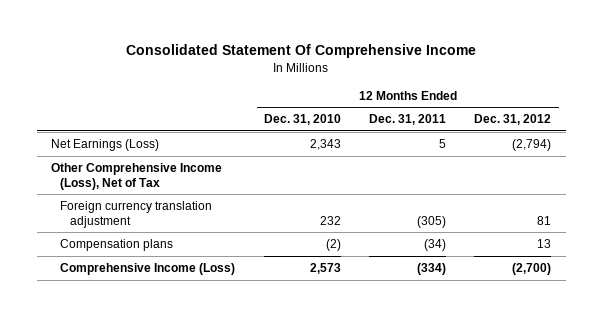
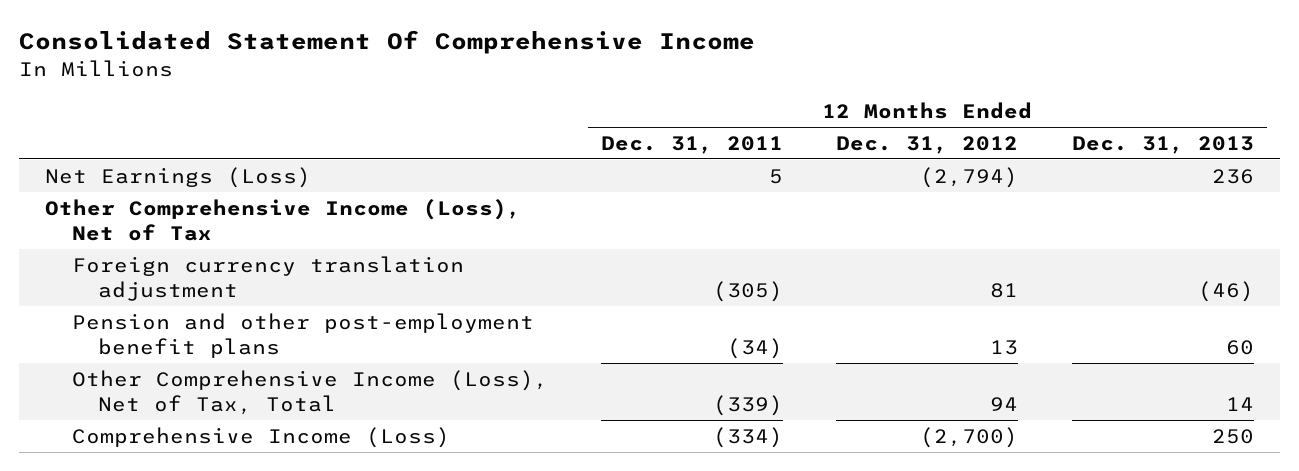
- | 12 Months Ended Dec. 31, 2010 | 12 Months Ended Dec. 31, 2011 | 12 Months Ended Dec. 31, 2012
+ | 12 Months Ended Dec. 31, 2011 | 12 Months Ended Dec. 31, 2012 | 12 Months Ended Dec. 31, 2013
- Compensation plans | (2) | (34) | 13
+ Pension and other post-employment benefit plans | (34) | 13 | 60
+ Other Comprehensive Income (Loss), Net of Tax, Total | (339) | 94 | 14

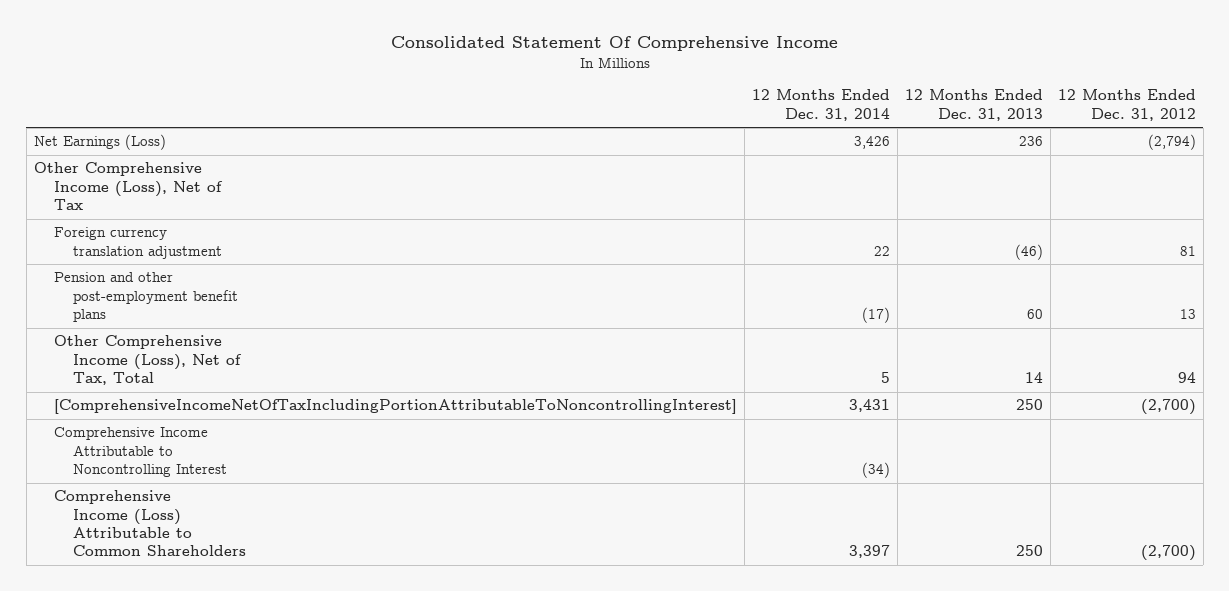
- | 12 Months Ended Dec. 31, 2011 | 12 Months Ended Dec. 31, 2012 | 12 Months Ended Dec. 31, 2013
+ | 12 Months Ended Dec. 31, 2014 | 12 Months Ended Dec. 31, 2013 | 12 Months Ended Dec. 31, 2012
- Comprehensive Income (Loss) | (334) | (2,700) | 250
+ [ComprehensiveIncomeNetOfTaxIncludingPortionAttributableToNoncontrollingInterest] | 3,431 | 250 | (2,700)
+ Comprehensive Income Attributable to Noncontrolling Interest | (34) | |
+ Comprehensive Income (Loss) Attributable to Common Shareholders | 3,397 | 250 | (2,700)

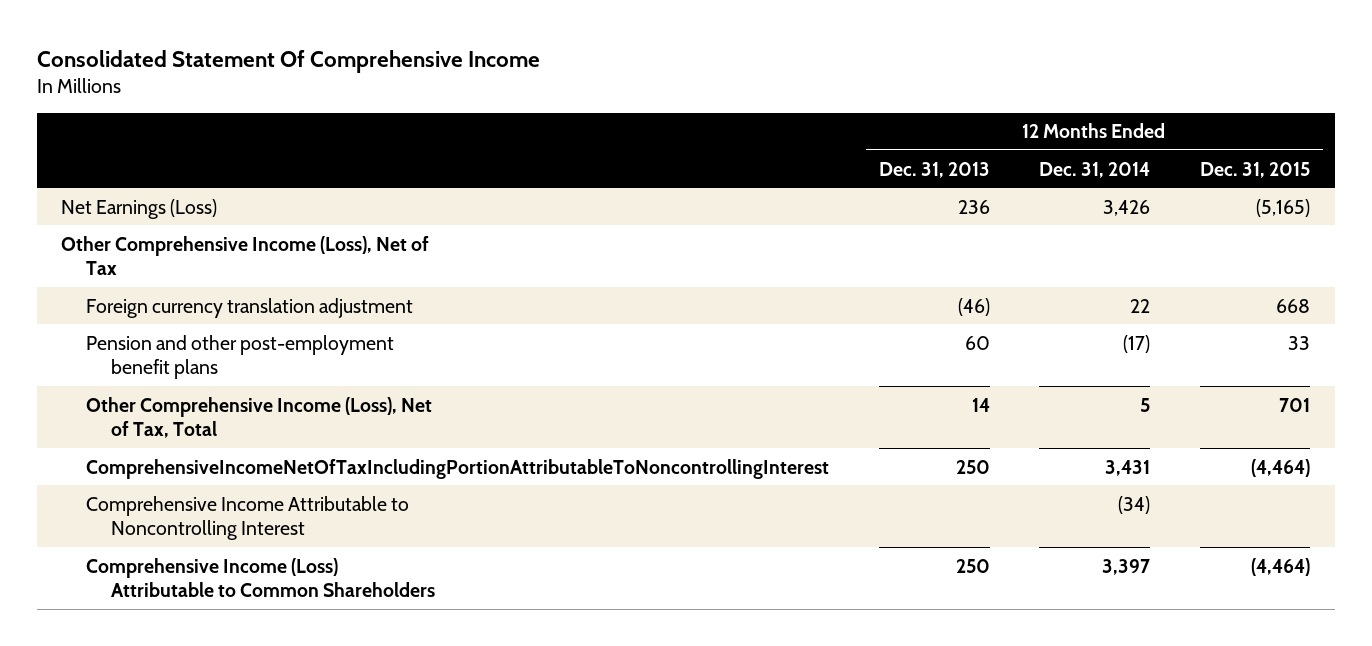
- | 12 Months Ended Dec. 31, 2014 | 12 Months Ended Dec. 31, 2013 | 12 Months Ended Dec. 31, 2012
+ | 12 Months Ended Dec. 31, 2013 | 12 Months Ended Dec. 31, 2014 | 12 Months Ended Dec. 31, 2015
- [ComprehensiveIncomeNetOfTaxIncludingPortionAttributableToNoncontrollingInterest] | 3,431 | 250 | (2,700)
+ ComprehensiveIncomeNetOfTaxIncludingPortionAttributableToNoncontrollingInterest | 250 | 3,431 | (4,464)

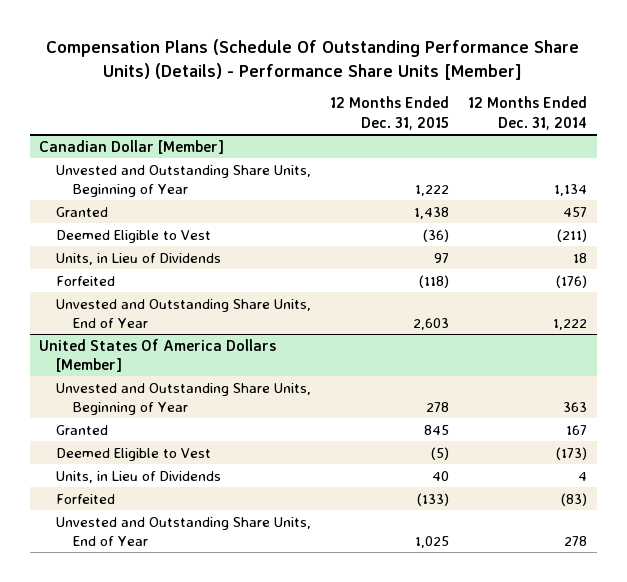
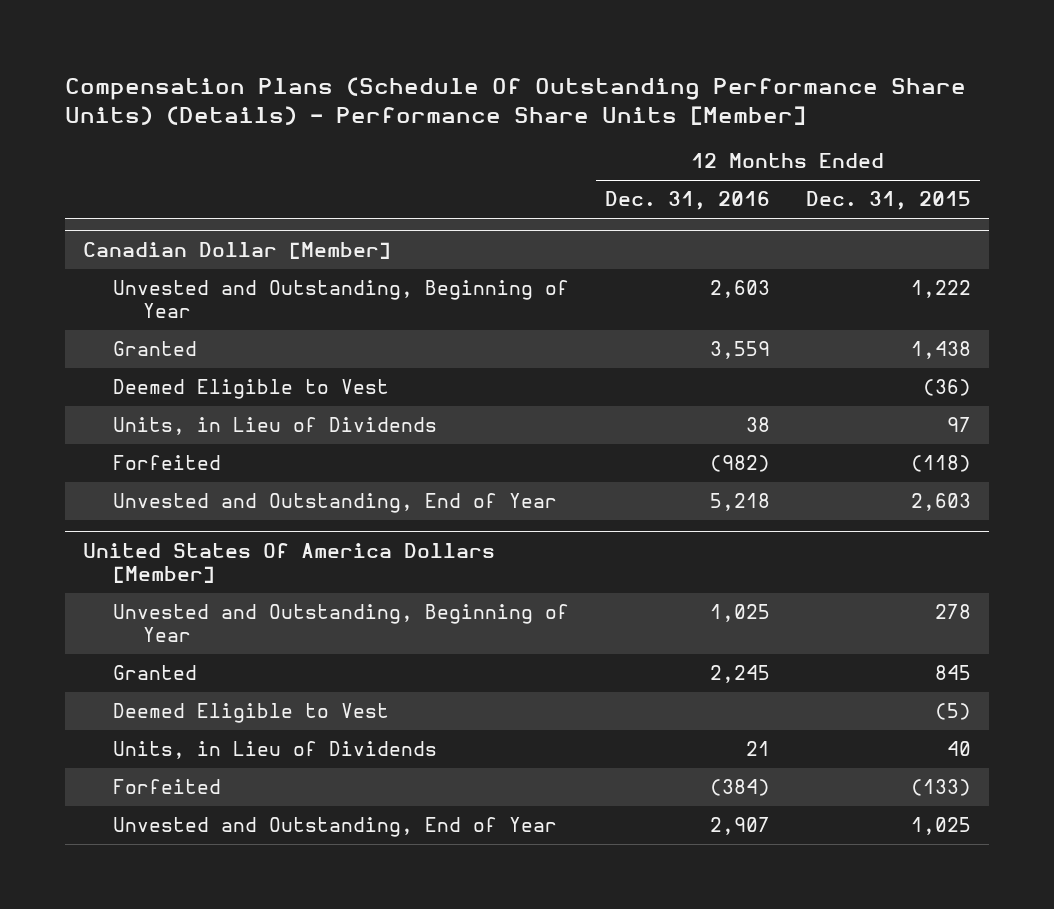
- | 12 Months Ended Dec. 31, 2015 | 12 Months Ended Dec. 31, 2014
+ | 12 Months Ended Dec. 31, 2016 | 12 Months Ended Dec. 31, 2015
@ Canadian Dollar [Member]
- Unvested and Outstanding Share Units, Beginning of Year | 1,222 | 1,134
+ Unvested and Outstanding, Beginning of Year | 2,603 | 1,222
- Unvested and Outstanding Share Units, End of Year | 2,603 | 1,222
+ Unvested and Outstanding, End of Year | 5,218 | 2,603
@ United States Of America Dollars [Member]
- Unvested and Outstanding Share Units, Beginning of Year | 278 | 363
+ Unvested and Outstanding, Beginning of Year | 1,025 | 278
- Unvested and Outstanding Share Units, End of Year | 1,025 | 278
+ Unvested and Outstanding, End of Year | 2,907 | 1,025

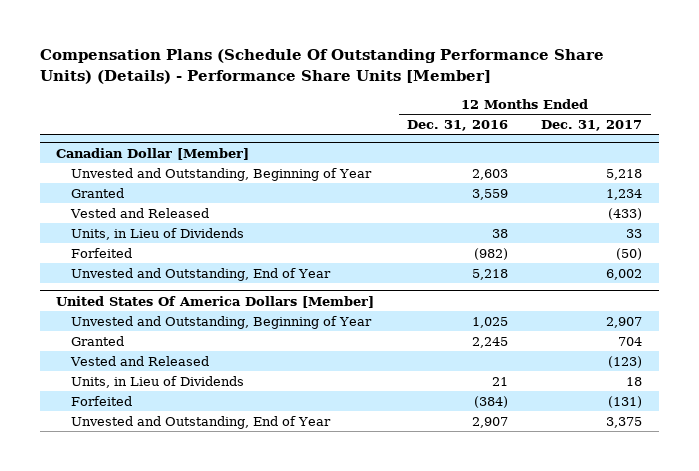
- | 12 Months Ended Dec. 31, 2016 | 12 Months Ended Dec. 31, 2015
+ | 12 Months Ended Dec. 31, 2016 | 12 Months Ended Dec. 31, 2017
@ Canadian Dollar [Member]
- Deemed Eligible to Vest | | (36)
+ Vested and Released | | (433)
@ United States Of America Dollars [Member]
- Deemed Eligible to Vest | | (5)
+ Vested and Released | | (123)

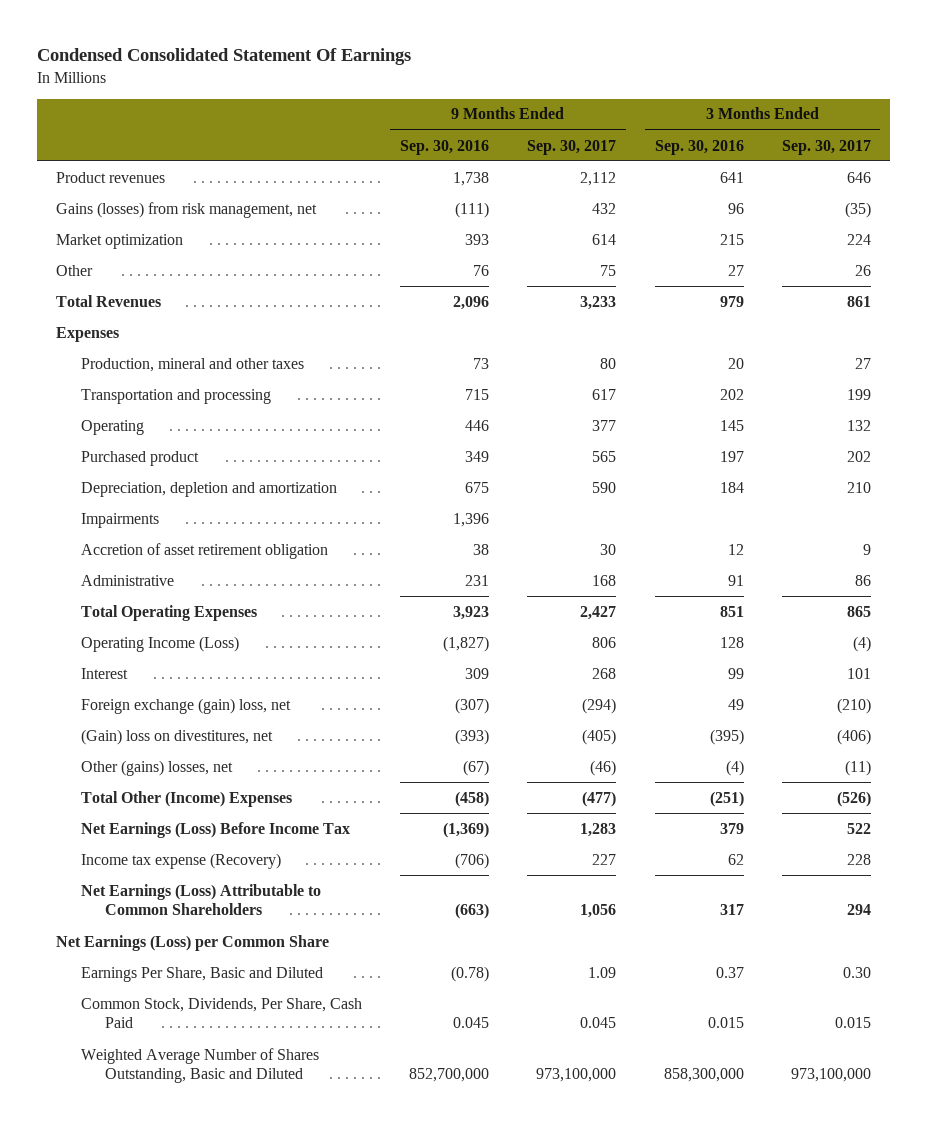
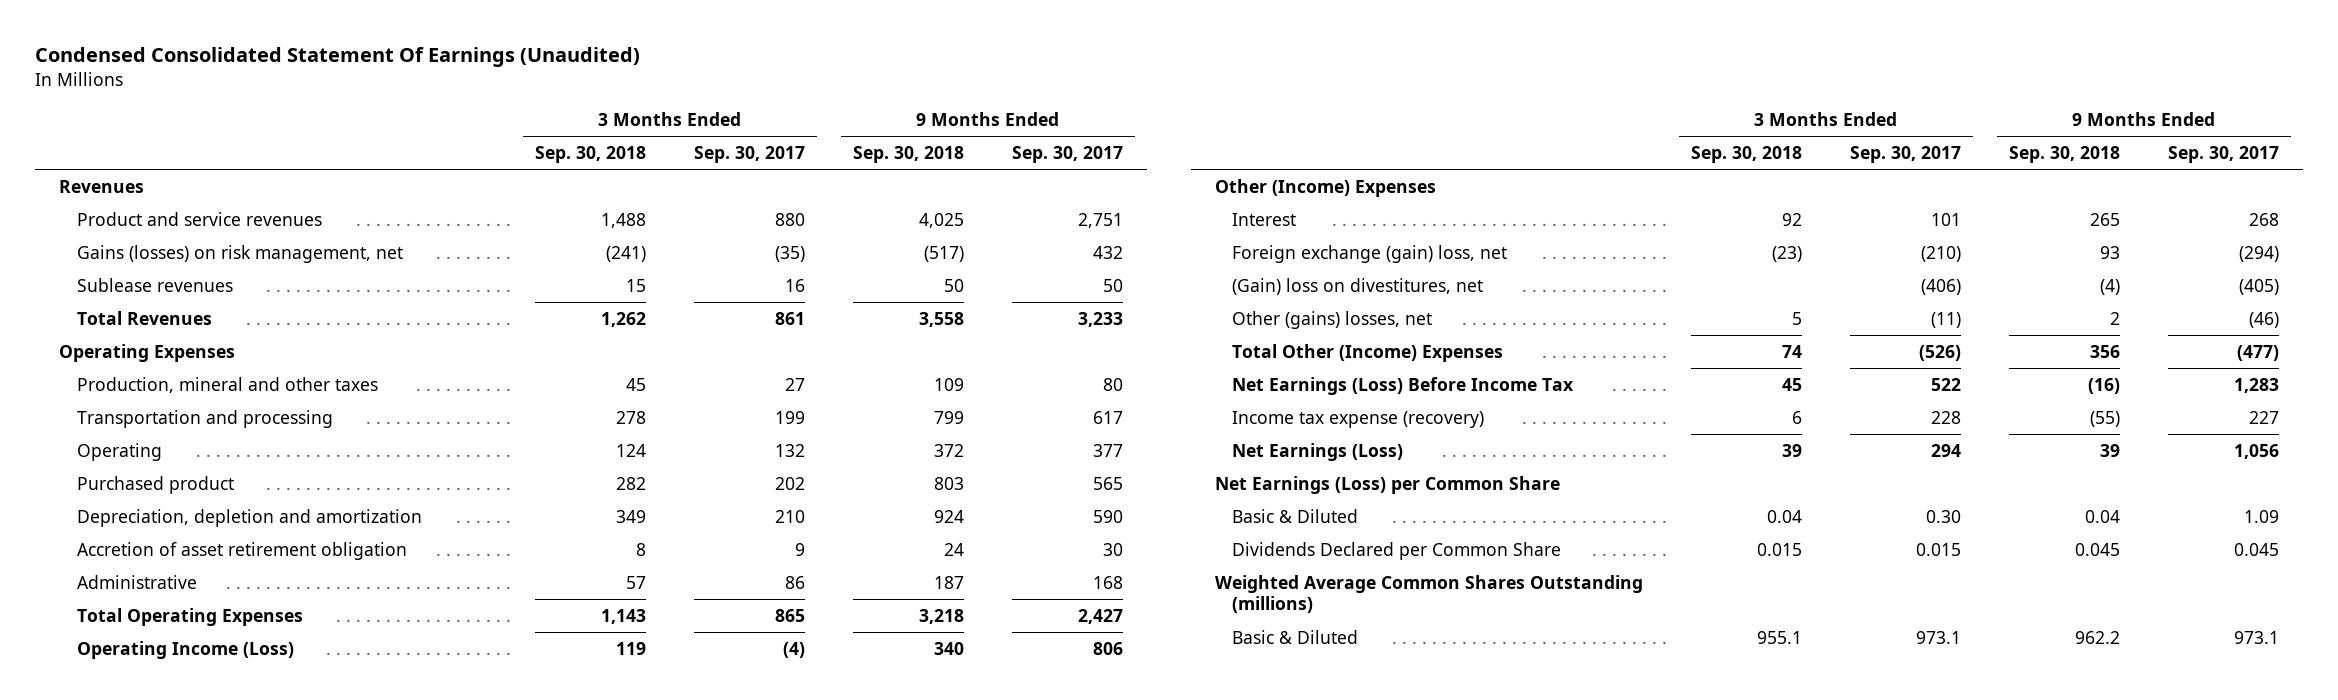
- Condensed Consolidated Statement Of Earnings
+ Condensed Consolidated Statement Of Earnings (Unaudited)
- | 9 Months Ended Sep. 30, 2016 | 9 Months Ended Sep. 30, 2017 | 3 Months Ended Sep. 30, 2016 | 3 Months Ended Sep. 30, 2017
+ | 3 Months Ended Sep. 30, 2018 | 3 Months Ended Sep. 30, 2017 | 9 Months Ended Sep. 30, 2018 | 9 Months Ended Sep. 30, 2017
- Product revenues | 1,738 | 2,112 | 641 | 646
- Gains (losses) from risk management, net | (111) | 432 | 96 | (35)
- Market optimization | 393 | 614 | 215 | 224
- Other | 76 | 75 | 27 | 26
+ Revenues
+ Product and service revenues | 1,488 | 880 | 4,025 | 2,751
+ Gains (losses) on risk management, net | (241) | (35) | (517) | 432
+ Sublease revenues | 15 | 16 | 50 | 50
- Expenses
+ Operating Expenses
- Impairments | 1,396 | | |
+ Other (Income) Expenses
- Income tax expense (Recovery) | (706) | 227 | 62 | 228
- Net Earnings (Loss) Attributable to Common Shareholders | (663) | 1,056 | 317 | 294
+ Income tax expense (recovery) | 6 | 228 | (55) | 227
+ Net Earnings (Loss) | 39 | 294 | 39 | 1,056
- Earnings Per Share, Basic and Diluted | (0.78) | 1.09 | 0.37 | 0.30
- Common Stock, Dividends, Per Share, Cash Paid | 0.045 | 0.045 | 0.015 | 0.015
- Weighted Average Number of Shares Outstanding, Basic and Diluted | 852,700,000 | 973,100,000 | 858,300,000 | 973,100,000
+ Basic & Diluted | 0.04 | 0.30 | 0.04 | 1.09
+ Dividends Declared per Common Share | 0.015 | 0.015 | 0.045 | 0.045
+ Weighted Average Common Shares Outstanding (millions)
+ Basic & Diluted | 955.1 | 973.1 | 962.2 | 973.1

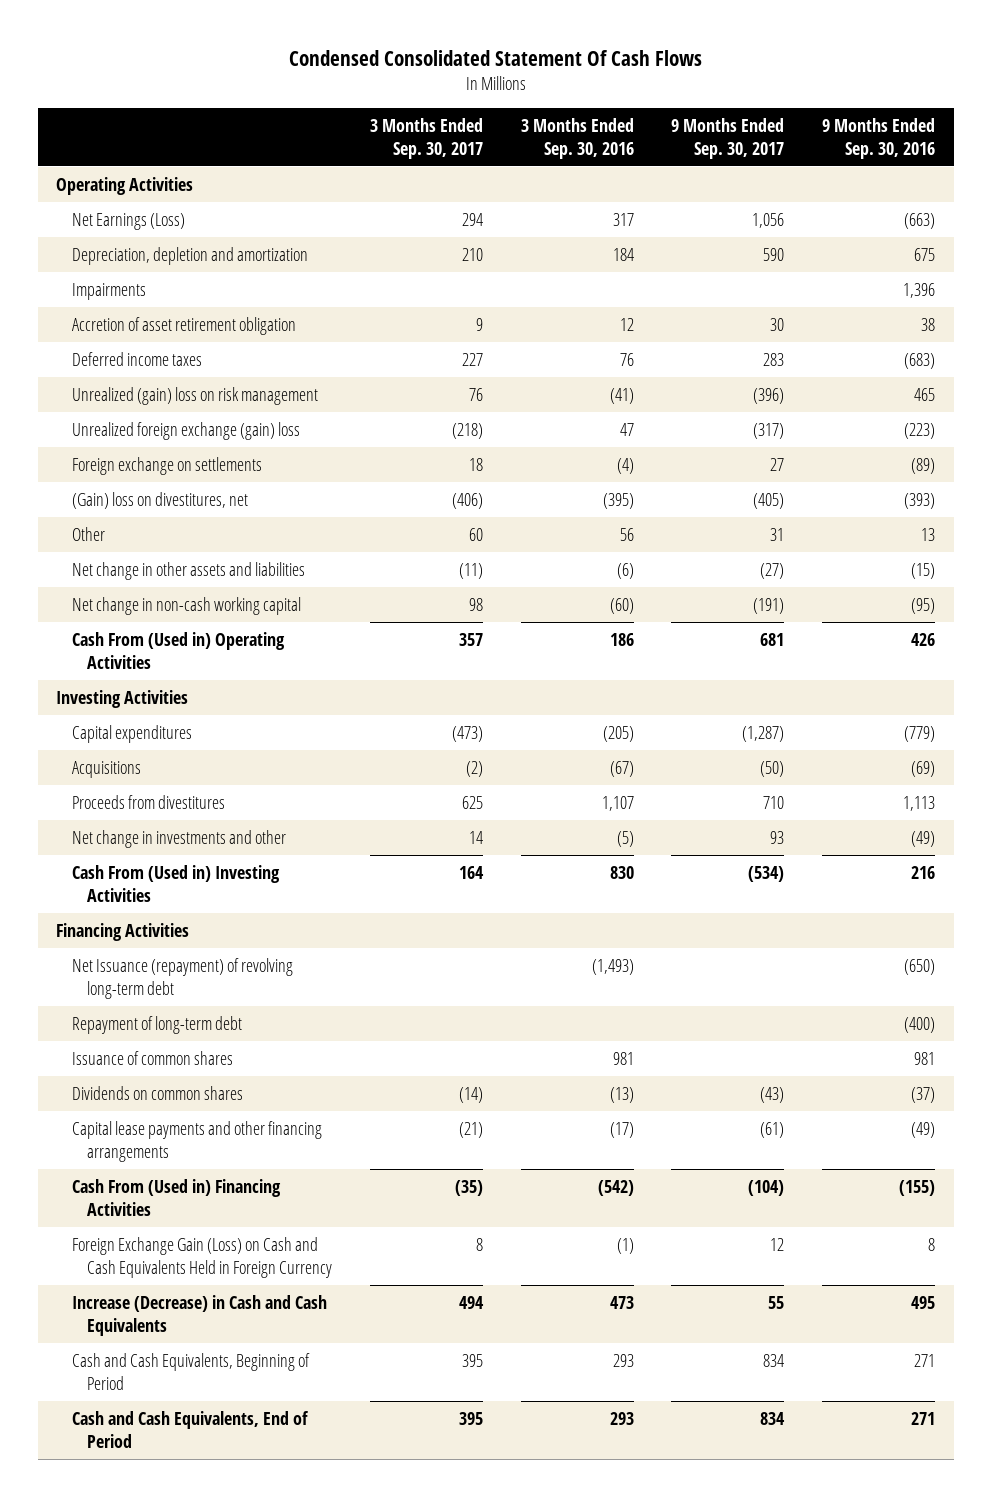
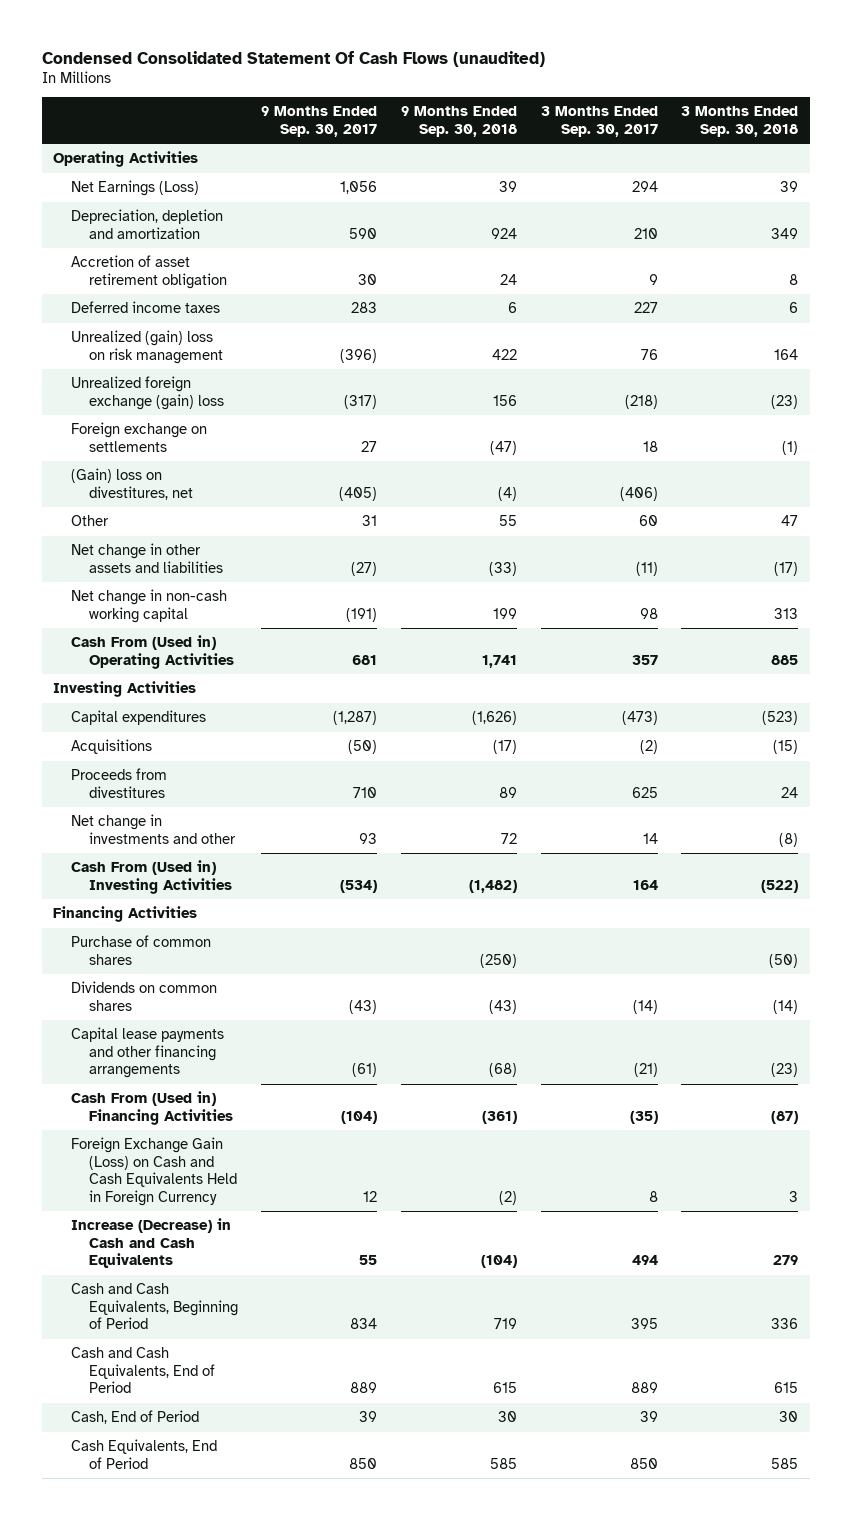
- Condensed Consolidated Statement Of Cash Flows
+ Condensed Consolidated Statement Of Cash Flows (unaudited)
- | 3 Months Ended Sep. 30, 2017 | 3 Months Ended Sep. 30, 2016 | 9 Months Ended Sep. 30, 2017 | 9 Months Ended Sep. 30, 2016
+ | 9 Months Ended Sep. 30, 2017 | 9 Months Ended Sep. 30, 2018 | 3 Months Ended Sep. 30, 2017 | 3 Months Ended Sep. 30, 2018
- Impairments | | | | 1,396
- Net Issuance (repayment) of revolving long-term debt | | (1,493) | | (650)
- Repayment of long-term debt | | | | (400)
- Issuance of common shares | | 981 | | 981
+ Purchase of common shares | | (250) | | (50)
- Cash and Cash Equivalents, End of Period | 395 | 293 | 834 | 271
+ Cash and Cash Equivalents, End of Period | 889 | 615 | 889 | 615
+ Cash, End of Period | 39 | 30 | 39 | 30
+ Cash Equivalents, End of Period | 850 | 585 | 850 | 585

